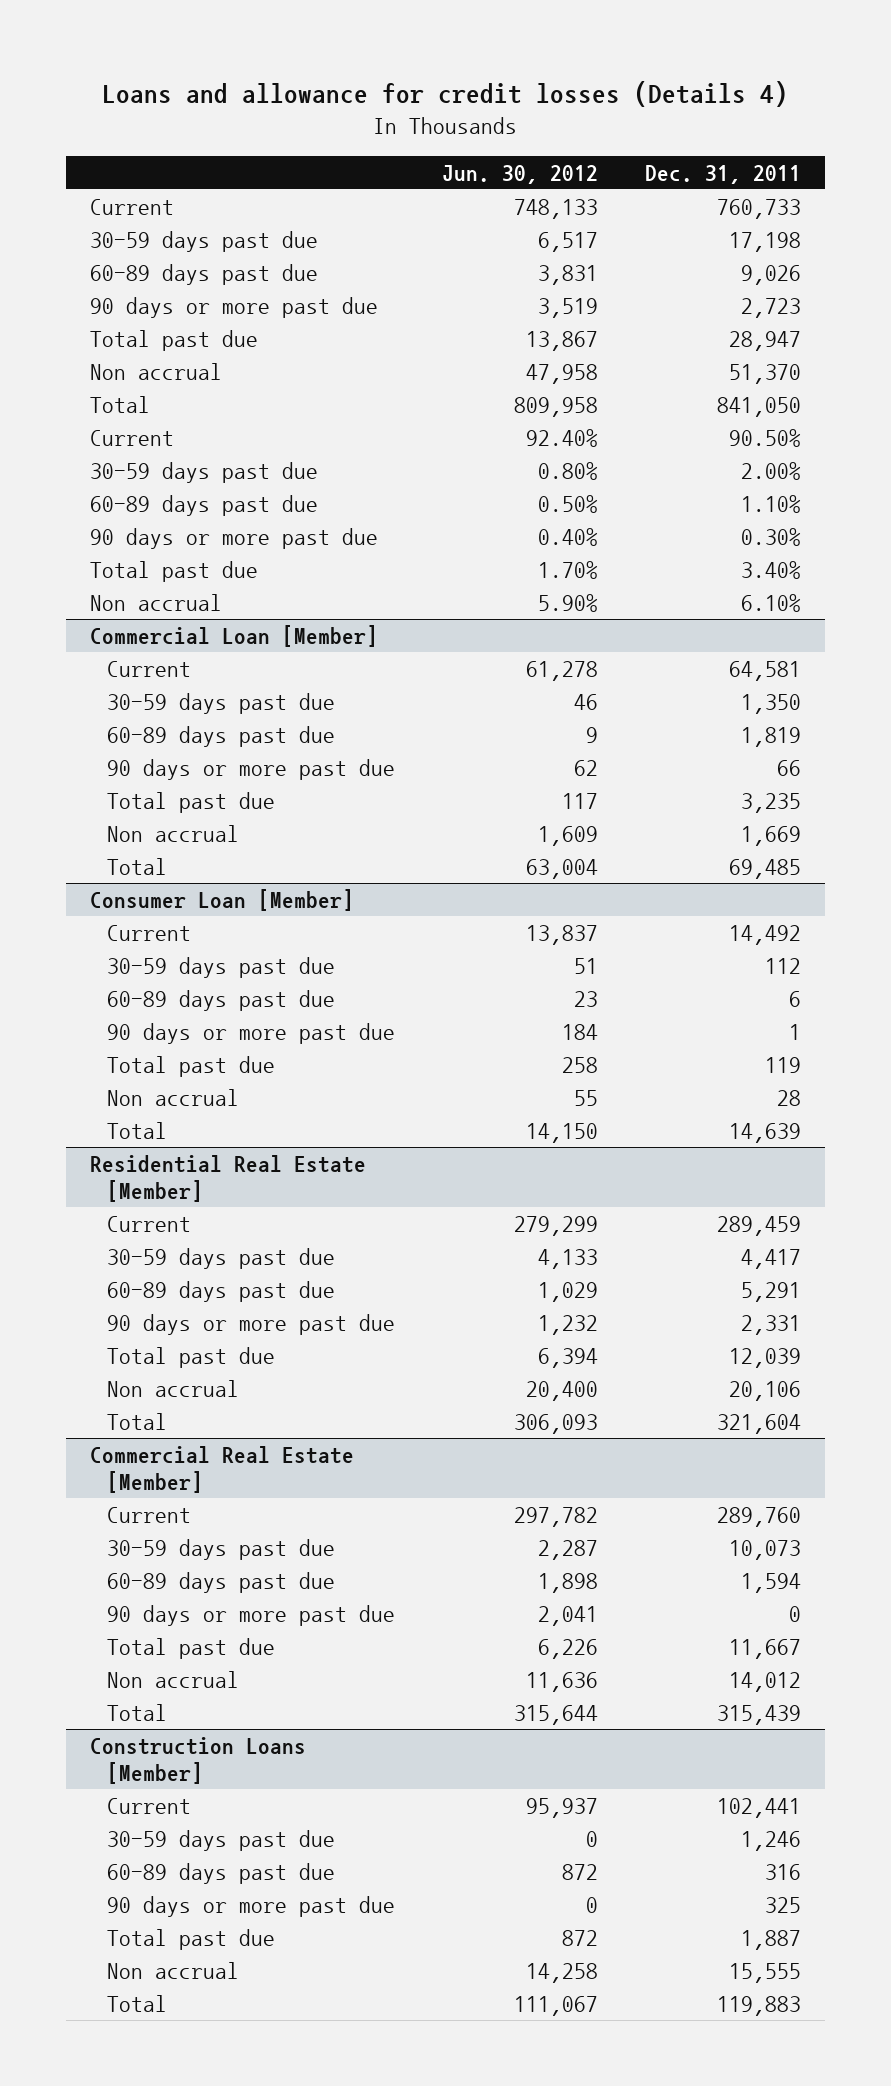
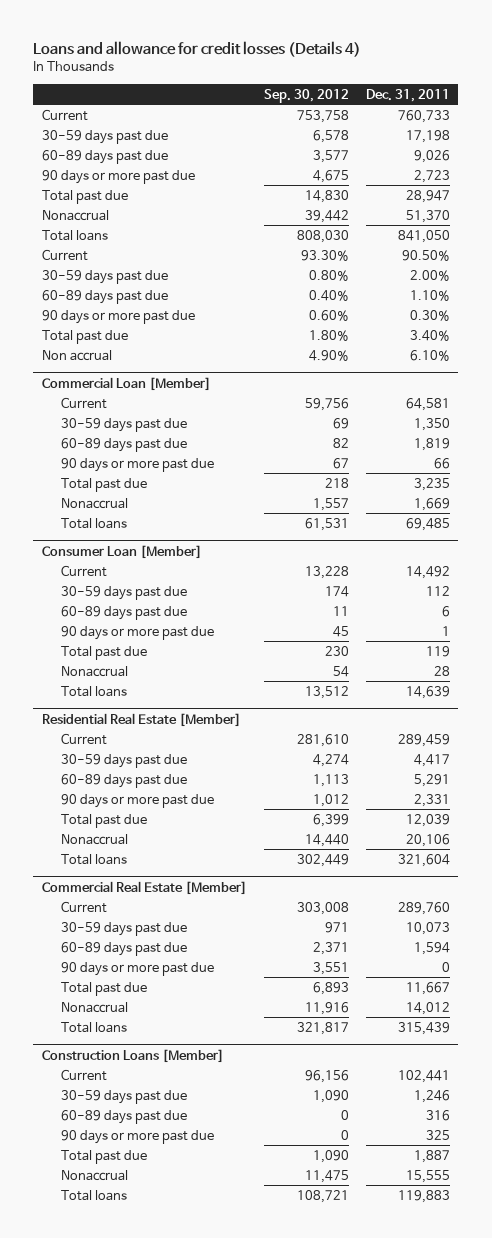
- | Jun. 30, 2012 | Dec. 31, 2011
+ | Sep. 30, 2012 | Dec. 31, 2011
- Non accrual | 47,958 | 51,370
- Total | 809,958 | 841,050
+ Nonaccrual | 39,442 | 51,370
+ Total loans | 808,030 | 841,050
@ Commercial Loan [Member]
- Non accrual | 1,609 | 1,669
- Total | 63,004 | 69,485
+ Nonaccrual | 1,557 | 1,669
+ Total loans | 61,531 | 69,485
@ Consumer Loan [Member]
- Non accrual | 55 | 28
- Total | 14,150 | 14,639
+ Nonaccrual | 54 | 28
+ Total loans | 13,512 | 14,639
@ Residential Real Estate [Member]
- Non accrual | 20,400 | 20,106
- Total | 306,093 | 321,604
+ Nonaccrual | 14,440 | 20,106
+ Total loans | 302,449 | 321,604
@ Commercial Real Estate [Member]
- Non accrual | 11,636 | 14,012
- Total | 315,644 | 315,439
+ Nonaccrual | 11,916 | 14,012
+ Total loans | 321,817 | 315,439
@ Construction Loans [Member]
- Non accrual | 14,258 | 15,555
- Total | 111,067 | 119,883
+ Nonaccrual | 11,475 | 15,555
+ Total loans | 108,721 | 119,883

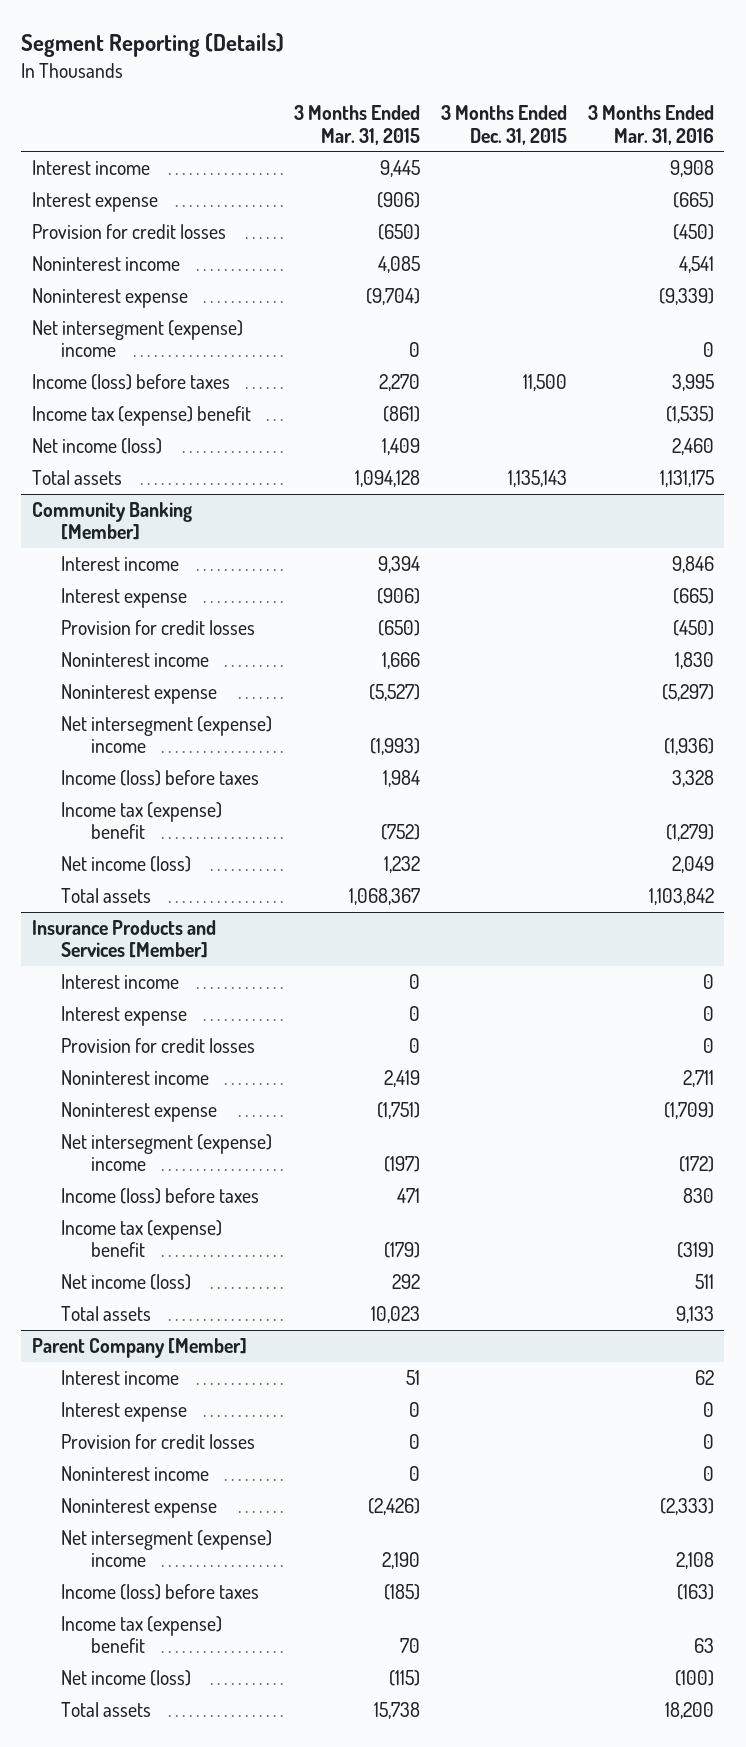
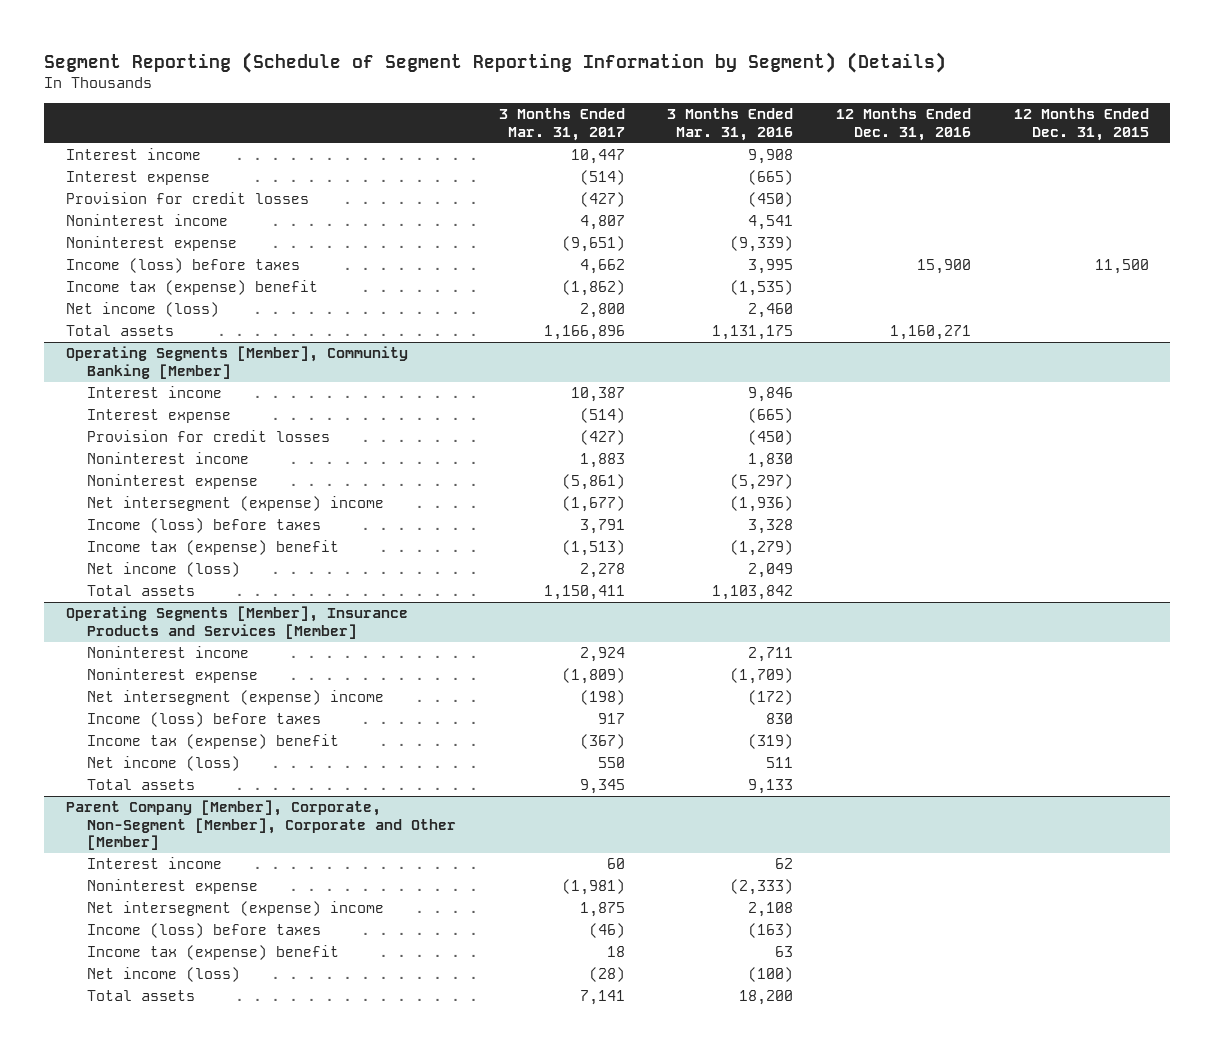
- Segment Reporting (Details)
+ Segment Reporting (Schedule of Segment Reporting Information by Segment) (Details)
- | 3 Months Ended Mar. 31, 2015 | 3 Months Ended Dec. 31, 2015 | 3 Months Ended Mar. 31, 2016
+ | 3 Months Ended Mar. 31, 2017 | 3 Months Ended Mar. 31, 2016 | 12 Months Ended Dec. 31, 2016 | 12 Months Ended Dec. 31, 2015
- Net intersegment (expense) income | 0 | | 0
- Community Banking [Member]
+ Operating Segments [Member], Community Banking [Member]
- Insurance Products and Services [Member]
- Interest income | 0 | | 0
- Interest expense | 0 | | 0
- Provision for credit losses | 0 | | 0
+ Operating Segments [Member], Insurance Products and Services [Member]
- Parent Company [Member]
+ Parent Company [Member], Corporate, Non-Segment [Member], Corporate and Other [Member]
- Interest expense | 0 | | 0
- Provision for credit losses | 0 | | 0
- Noninterest income | 0 | | 0

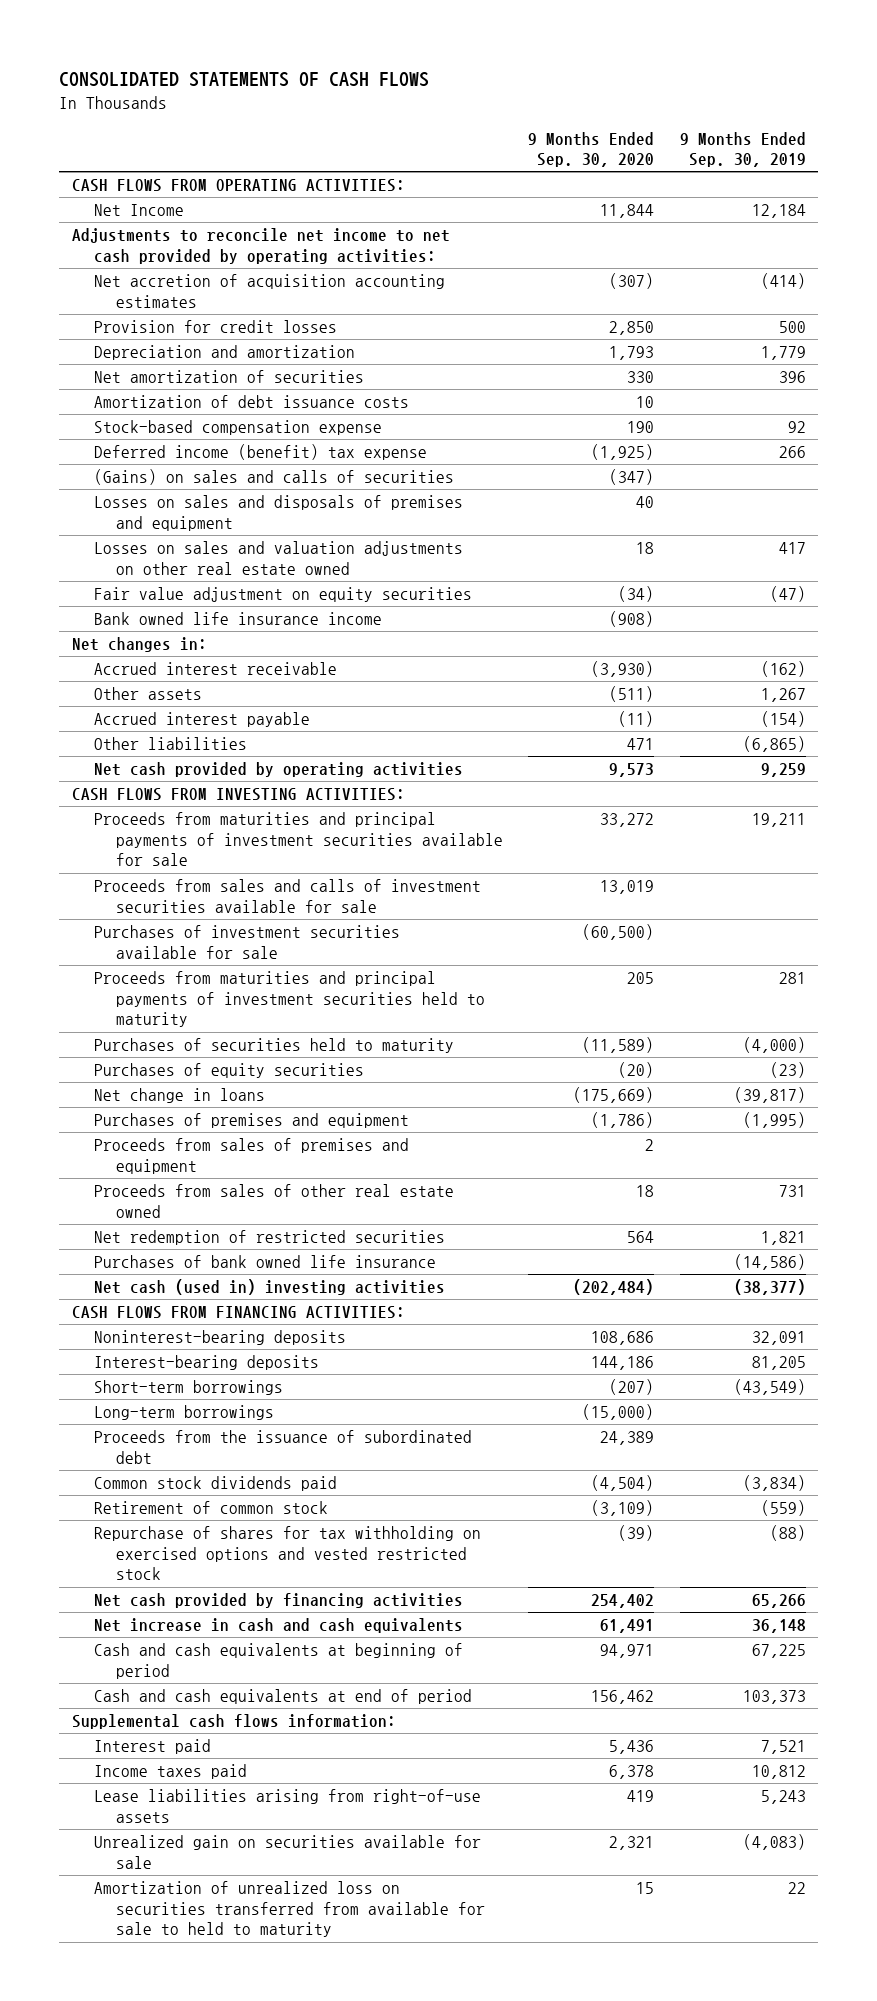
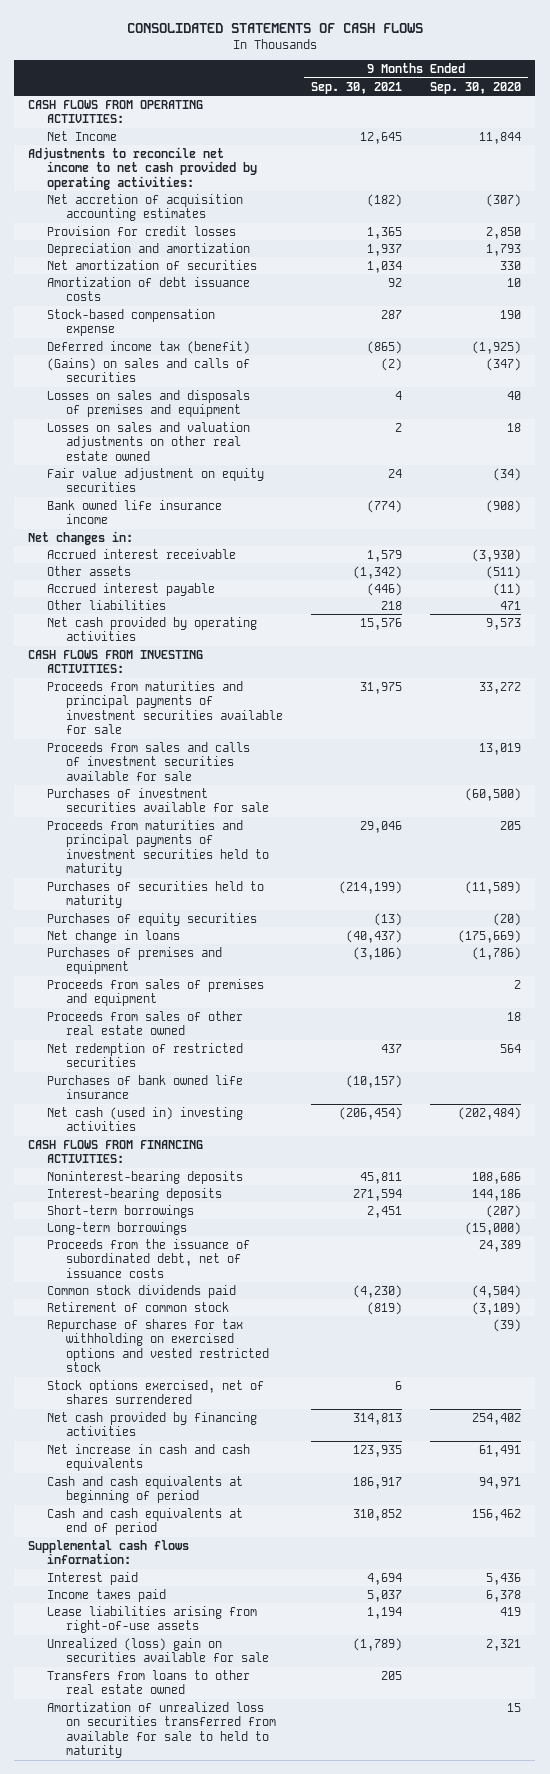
- | 9 Months Ended Sep. 30, 2020 | 9 Months Ended Sep. 30, 2019
+ | 9 Months Ended Sep. 30, 2021 | 9 Months Ended Sep. 30, 2020
- Deferred income (benefit) tax expense | (1,925) | 266
+ Deferred income tax (benefit) | (865) | (1,925)
- Proceeds from the issuance of subordinated debt | 24,389 |
+ Proceeds from the issuance of subordinated debt, net of issuance costs | | 24,389
+ Stock options exercised, net of shares surrendered | 6 |
- Unrealized gain on securities available for sale | 2,321 | (4,083)
+ Unrealized (loss) gain on securities available for sale | (1,789) | 2,321
+ Transfers from loans to other real estate owned | 205 |

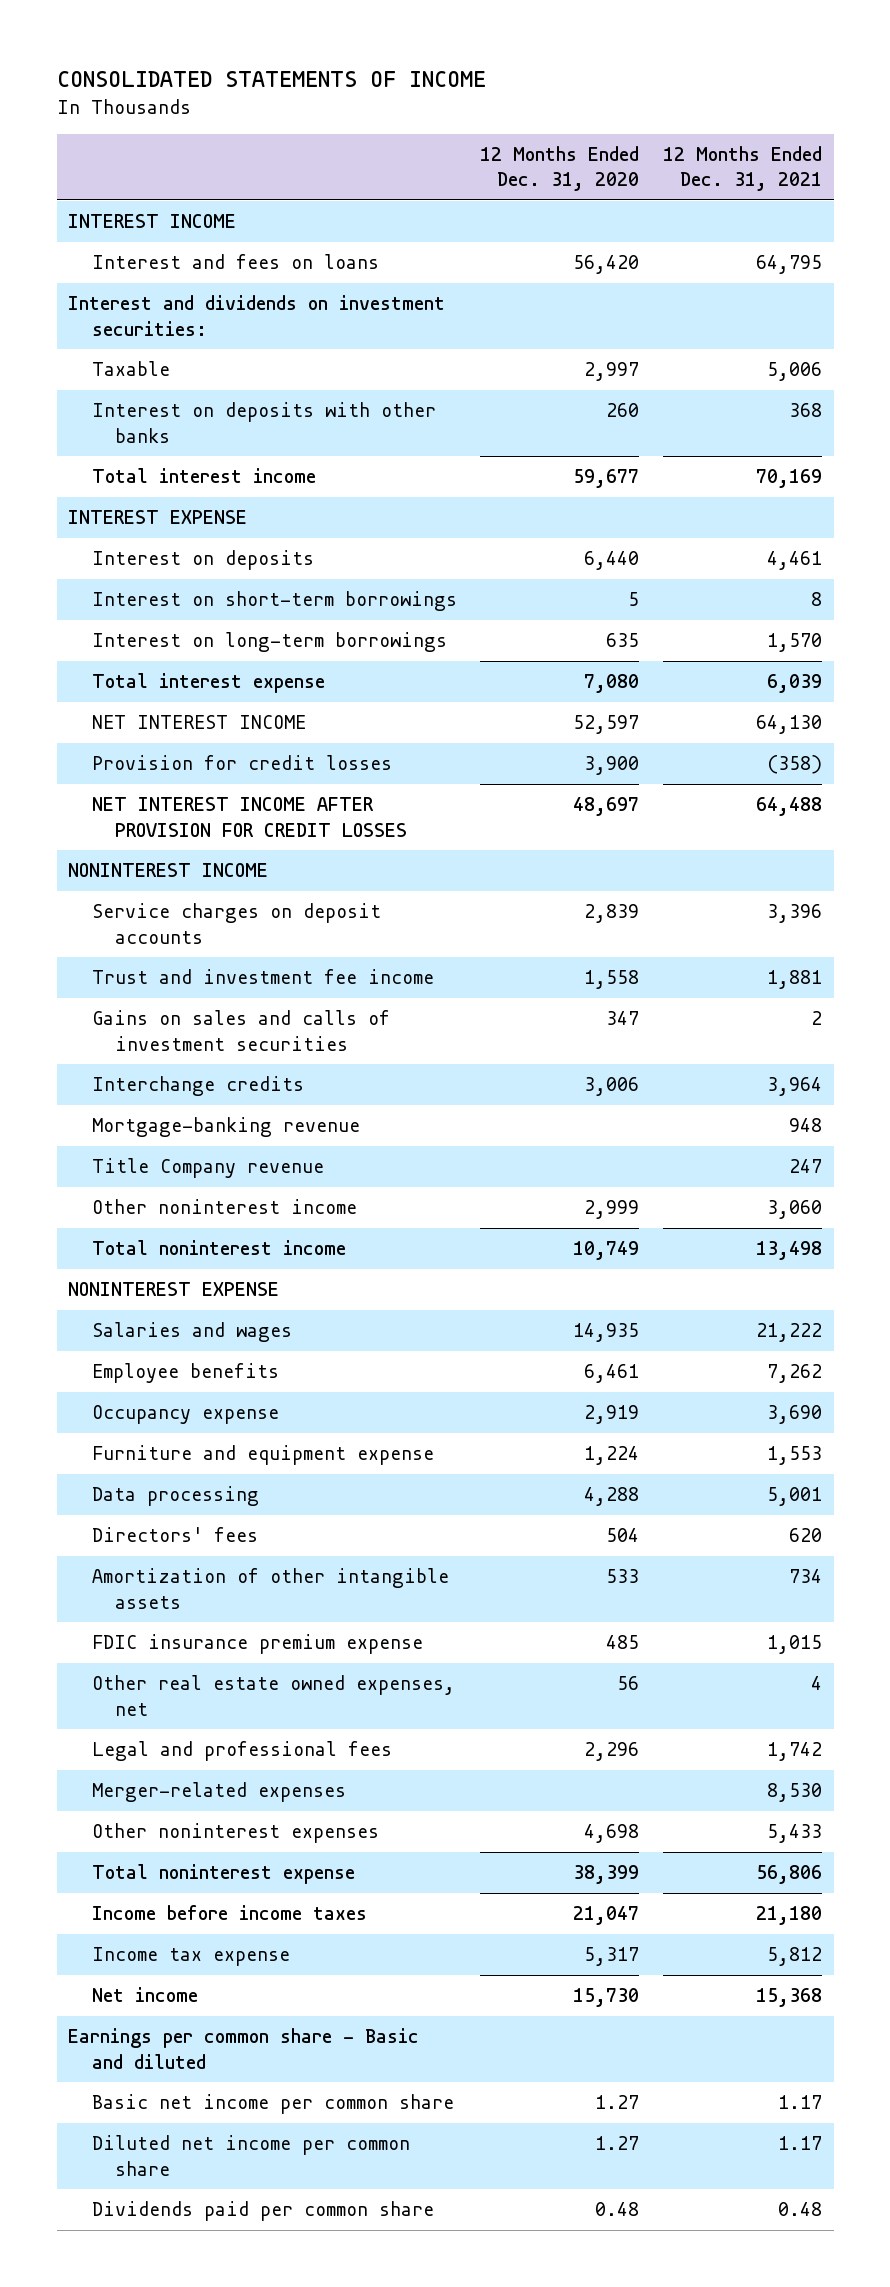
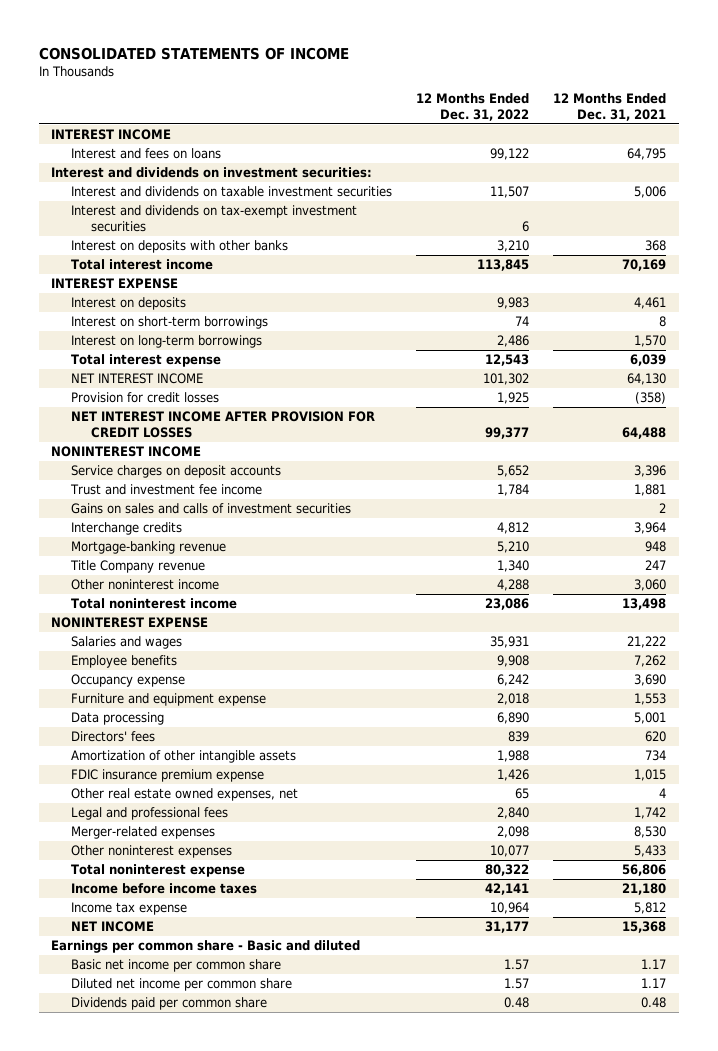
- | 12 Months Ended Dec. 31, 2020 | 12 Months Ended Dec. 31, 2021
+ | 12 Months Ended Dec. 31, 2022 | 12 Months Ended Dec. 31, 2021
- Taxable | 2,997 | 5,006
+ Interest and dividends on taxable investment securities | 11,507 | 5,006
+ Interest and dividends on tax-exempt investment securities | 6 |
- Net income | 15,730 | 15,368
+ NET INCOME | 31,177 | 15,368

